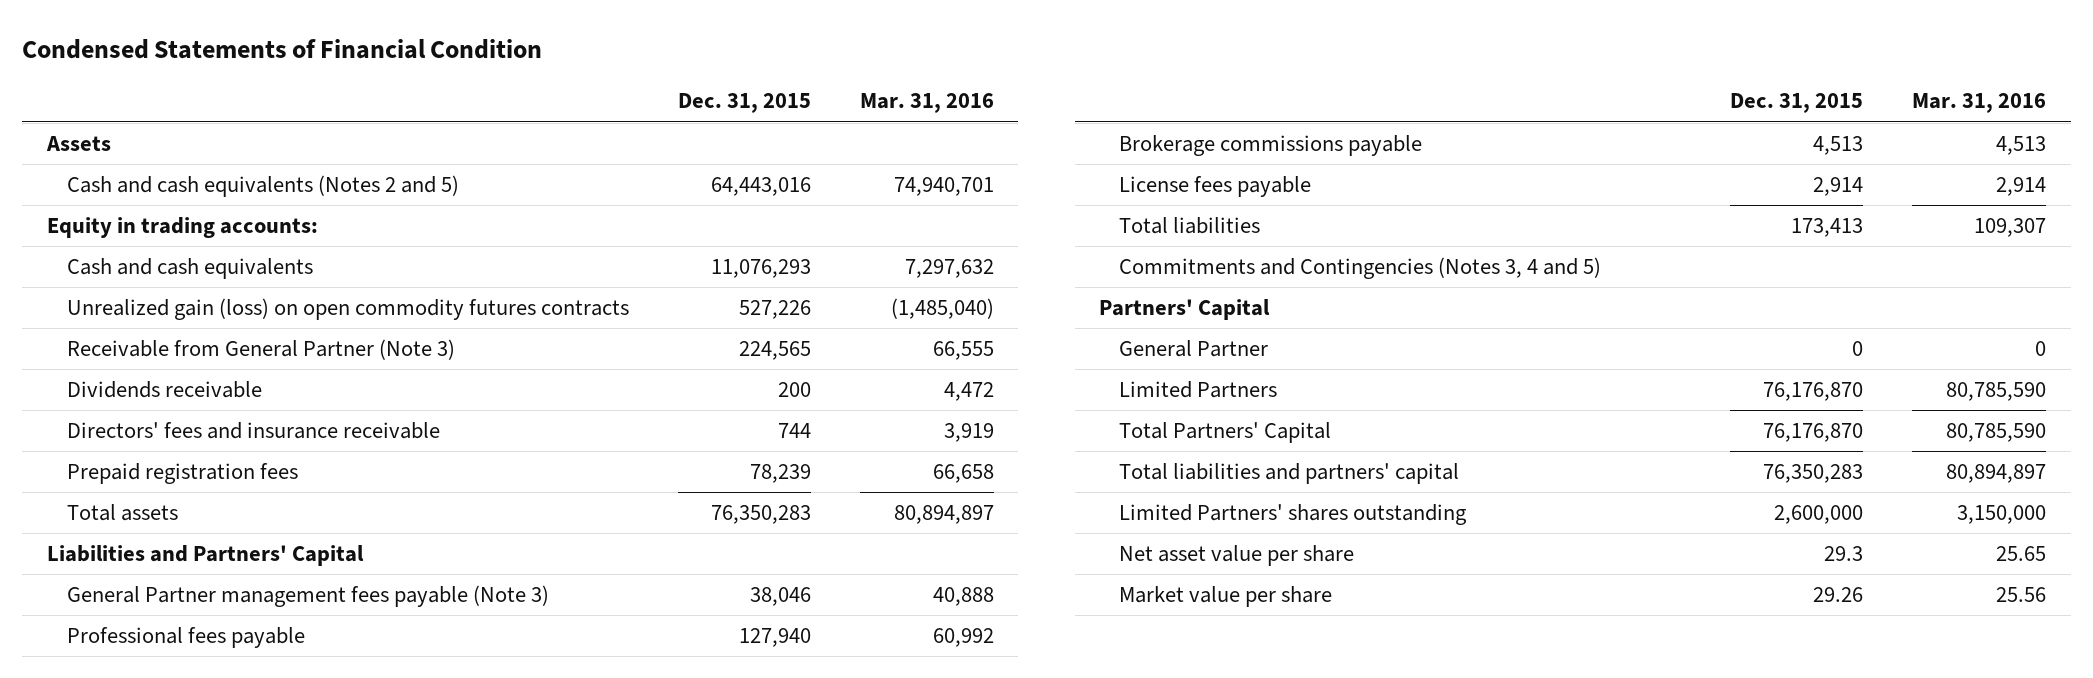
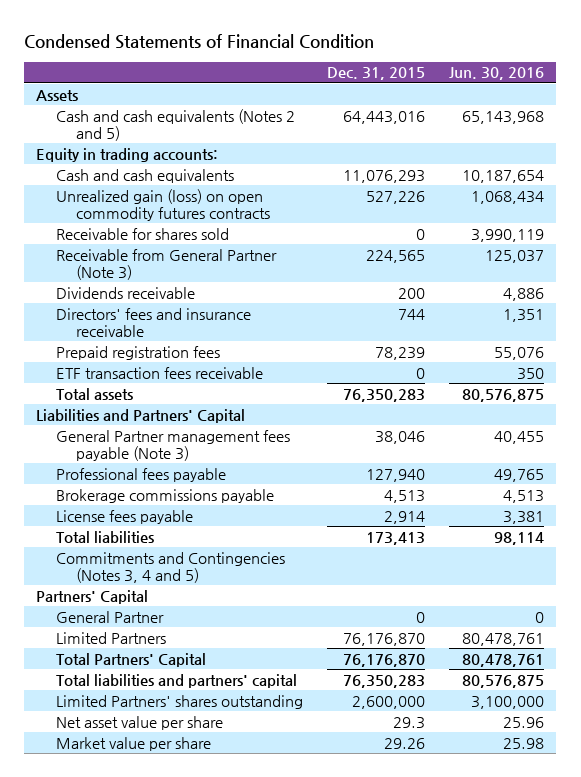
- | Dec. 31, 2015 | Mar. 31, 2016
+ | Dec. 31, 2015 | Jun. 30, 2016
+ Receivable for shares sold | 0 | 3,990,119
+ ETF transaction fees receivable | 0 | 350

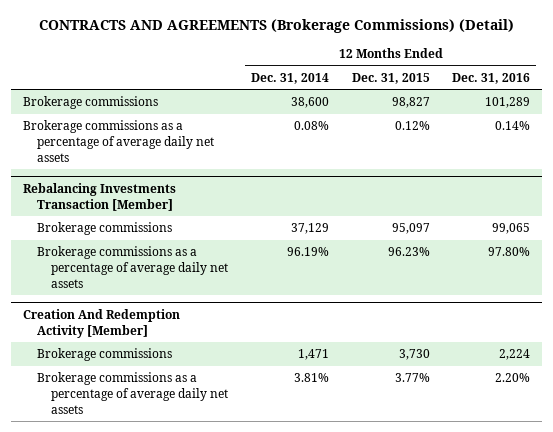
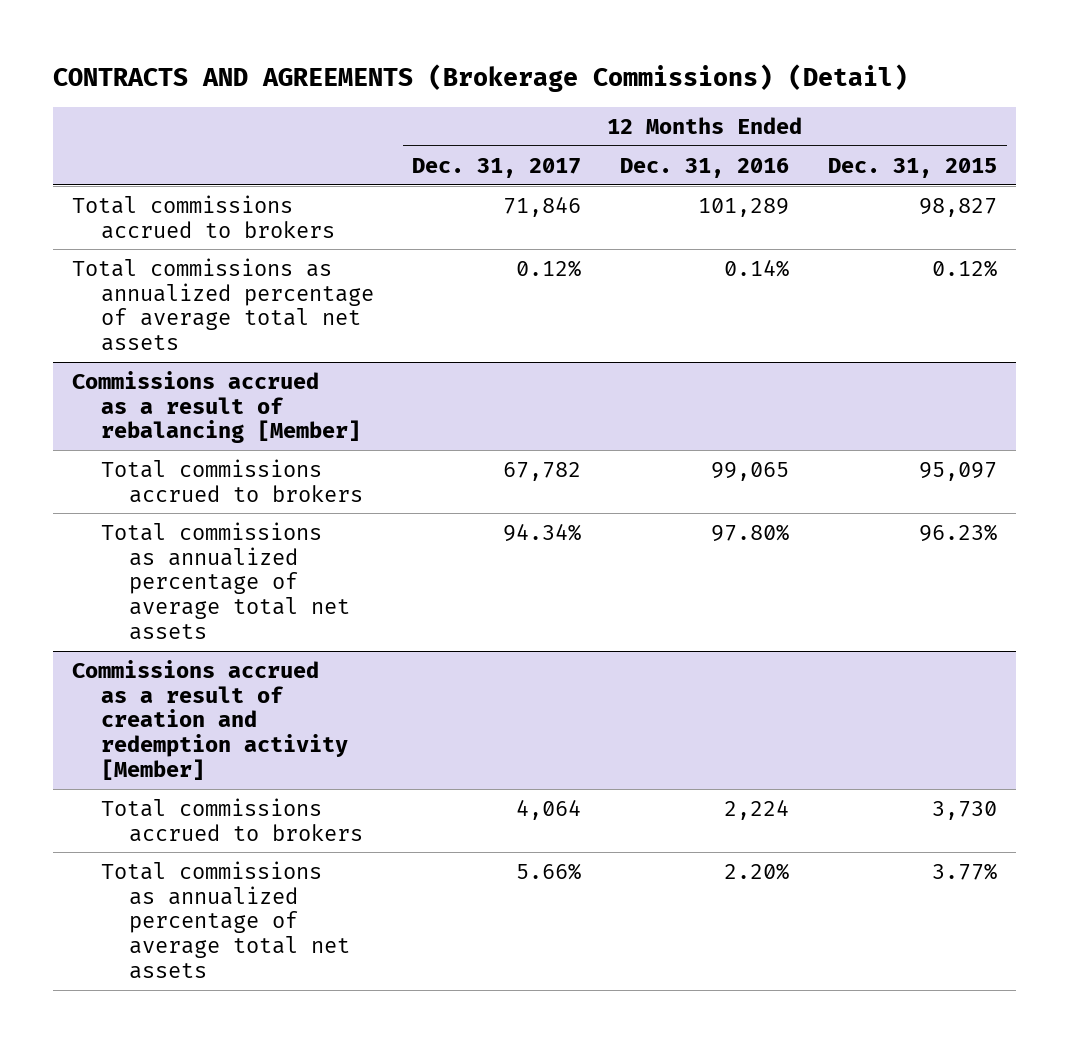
- | 12 Months Ended Dec. 31, 2014 | 12 Months Ended Dec. 31, 2015 | 12 Months Ended Dec. 31, 2016
+ | 12 Months Ended Dec. 31, 2017 | 12 Months Ended Dec. 31, 2016 | 12 Months Ended Dec. 31, 2015
- Brokerage commissions | 38,600 | 98,827 | 101,289
- Brokerage commissions as a percentage of average daily net assets | 0.08% | 0.12% | 0.14%
- Rebalancing Investments Transaction [Member]
- Brokerage commissions | 37,129 | 95,097 | 99,065
- Brokerage commissions as a percentage of average daily net assets | 96.19% | 96.23% | 97.80%
- Creation And Redemption Activity [Member]
- Brokerage commissions | 1,471 | 3,730 | 2,224
- Brokerage commissions as a percentage of average daily net assets | 3.81% | 3.77% | 2.20%
+ Total commissions accrued to brokers | 71,846 | 101,289 | 98,827
+ Total commissions as annualized percentage of average total net assets | 0.12% | 0.14% | 0.12%
+ Commissions accrued as a result of rebalancing [Member]
+ Total commissions accrued to brokers | 67,782 | 99,065 | 95,097
+ Total commissions as annualized percentage of average total net assets | 94.34% | 97.80% | 96.23%
+ Commissions accrued as a result of creation and redemption activity [Member]
+ Total commissions accrued to brokers | 4,064 | 2,224 | 3,730
+ Total commissions as annualized percentage of average total net assets | 5.66% | 2.20% | 3.77%

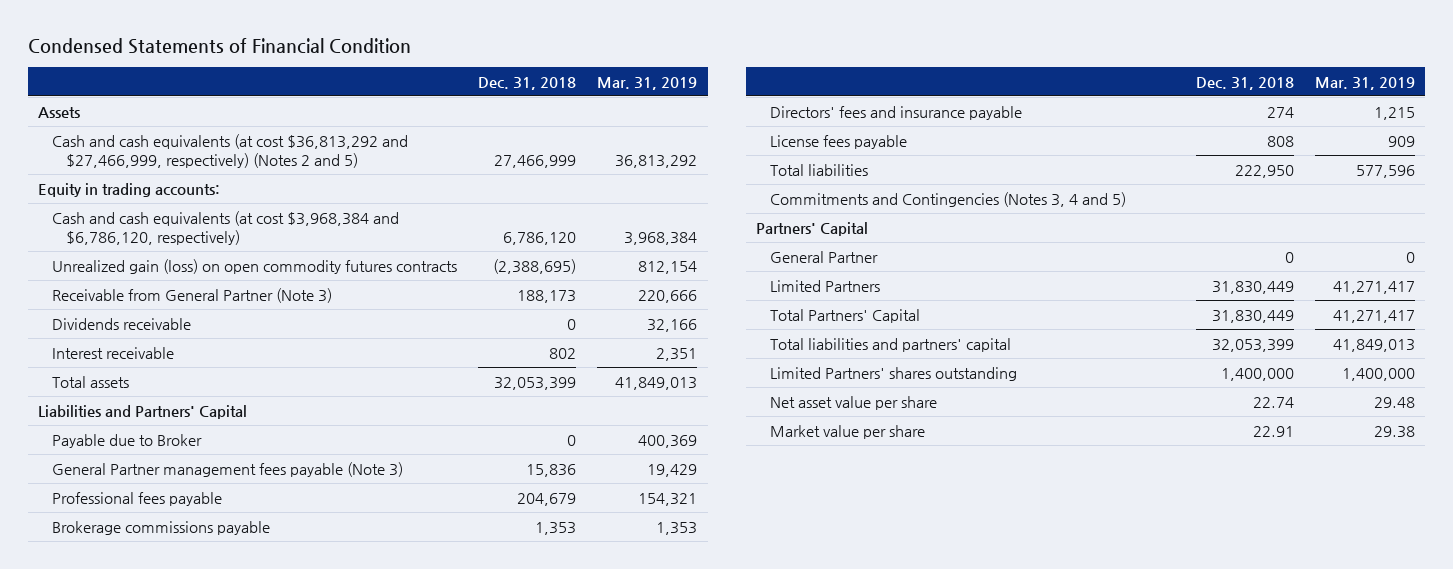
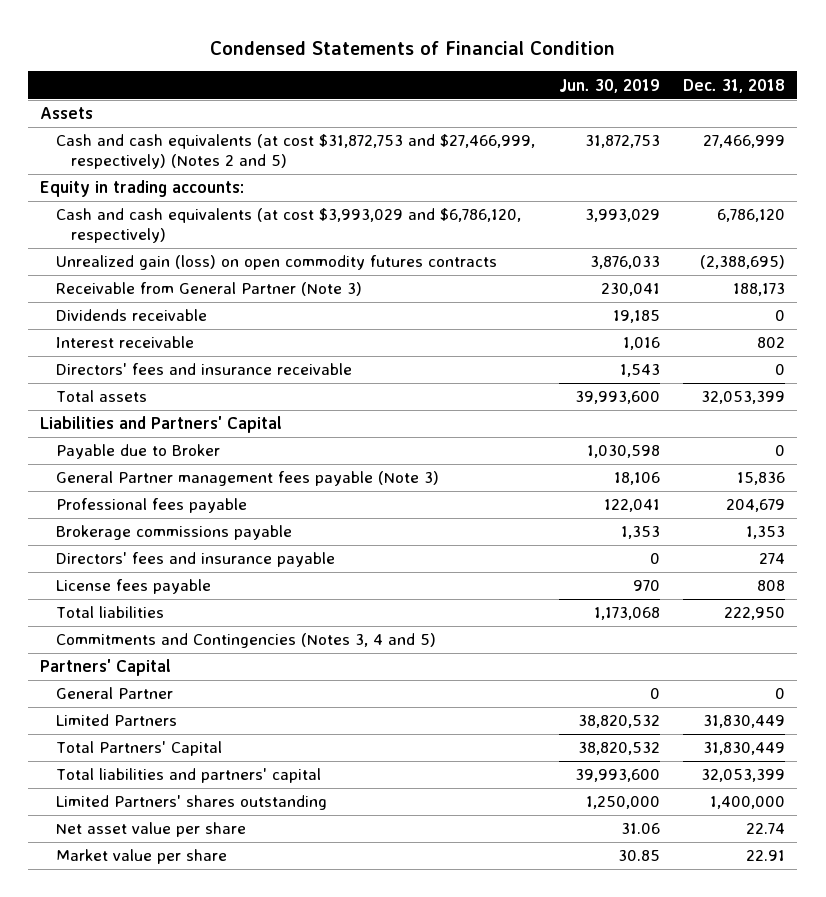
- | Dec. 31, 2018 | Mar. 31, 2019
+ | Jun. 30, 2019 | Dec. 31, 2018
- Cash and cash equivalents (at cost $36,813,292 and $27,466,999, respectively) (Notes 2 and 5) | 27,466,999 | 36,813,292
+ Cash and cash equivalents (at cost $31,872,753 and $27,466,999, respectively) (Notes 2 and 5) | 31,872,753 | 27,466,999
- Cash and cash equivalents (at cost $3,968,384 and $6,786,120, respectively) | 6,786,120 | 3,968,384
+ Cash and cash equivalents (at cost $3,993,029 and $6,786,120, respectively) | 3,993,029 | 6,786,120
+ Directors' fees and insurance receivable | 1,543 | 0

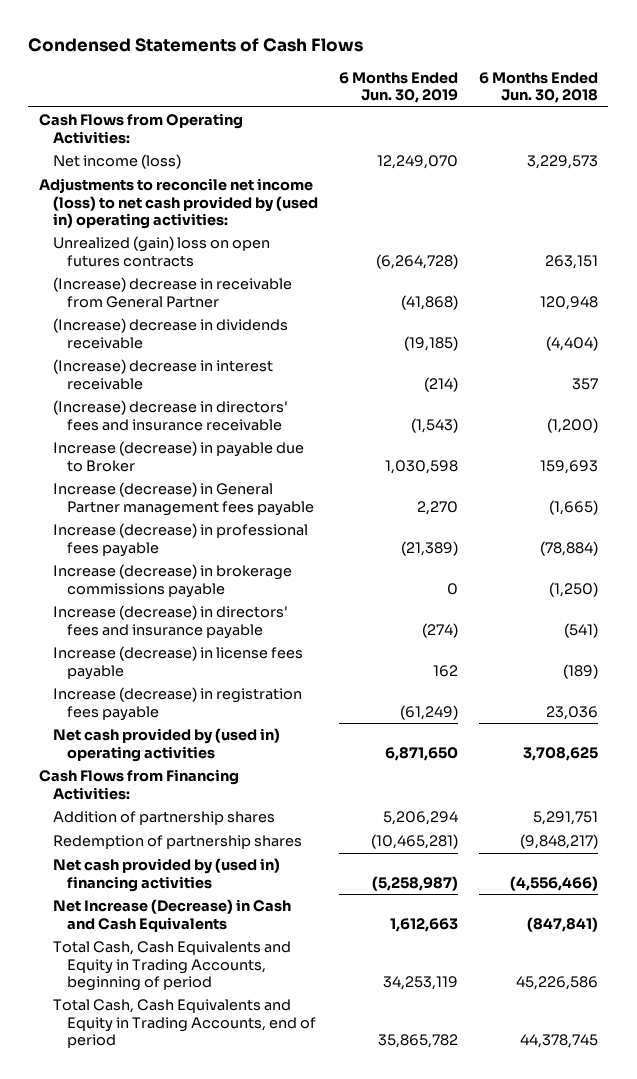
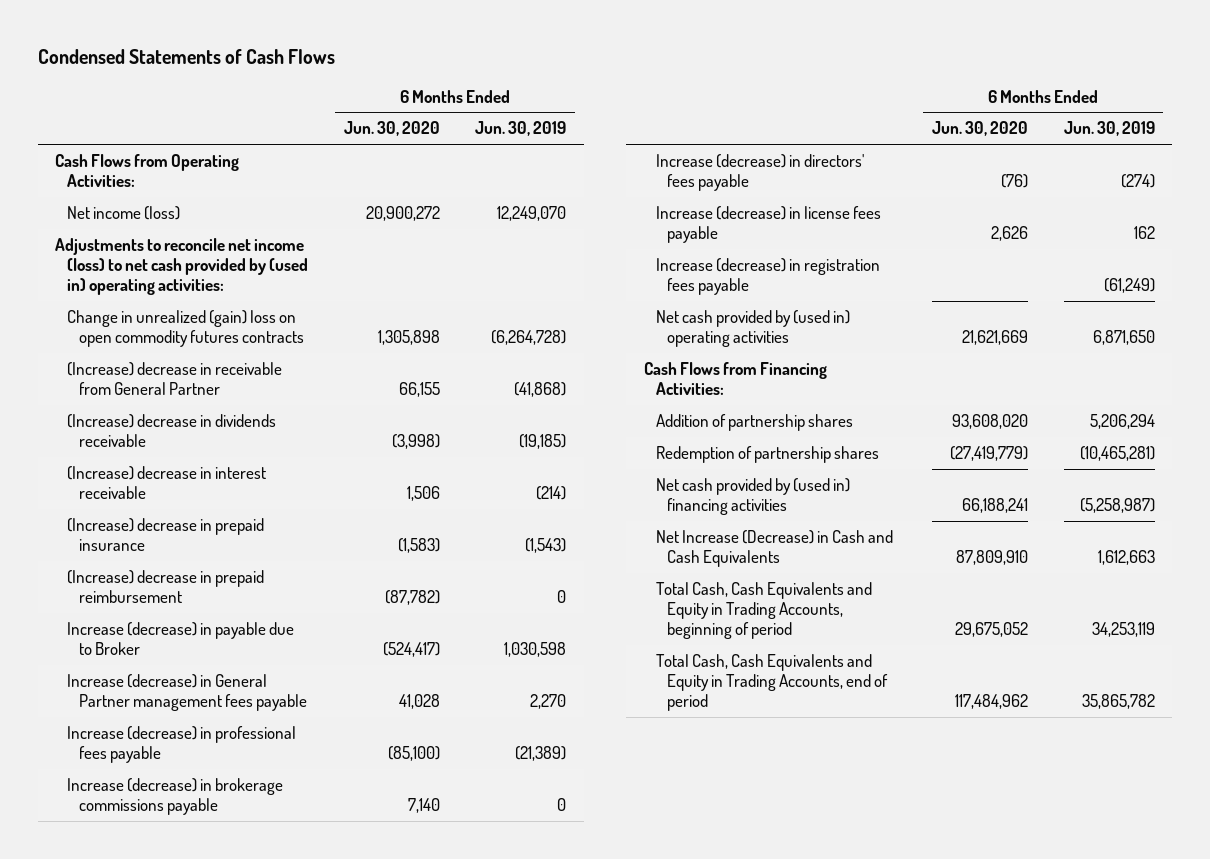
- | 6 Months Ended Jun. 30, 2019 | 6 Months Ended Jun. 30, 2018
+ | 6 Months Ended Jun. 30, 2020 | 6 Months Ended Jun. 30, 2019
- Unrealized (gain) loss on open futures contracts | (6,264,728) | 263,151
+ Change in unrealized (gain) loss on open commodity futures contracts | 1,305,898 | (6,264,728)
- (Increase) decrease in directors' fees and insurance receivable | (1,543) | (1,200)
+ (Increase) decrease in prepaid insurance | (1,583) | (1,543)
+ (Increase) decrease in prepaid reimbursement | (87,782) | 0
- Increase (decrease) in directors' fees and insurance payable | (274) | (541)
+ Increase (decrease) in directors' fees payable | (76) | (274)

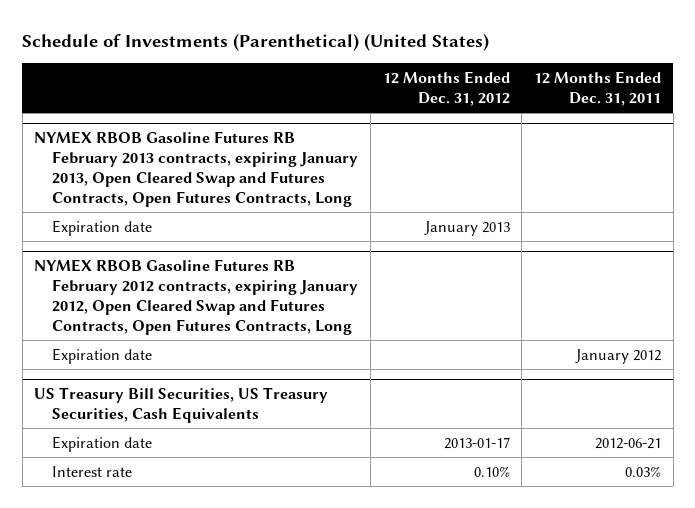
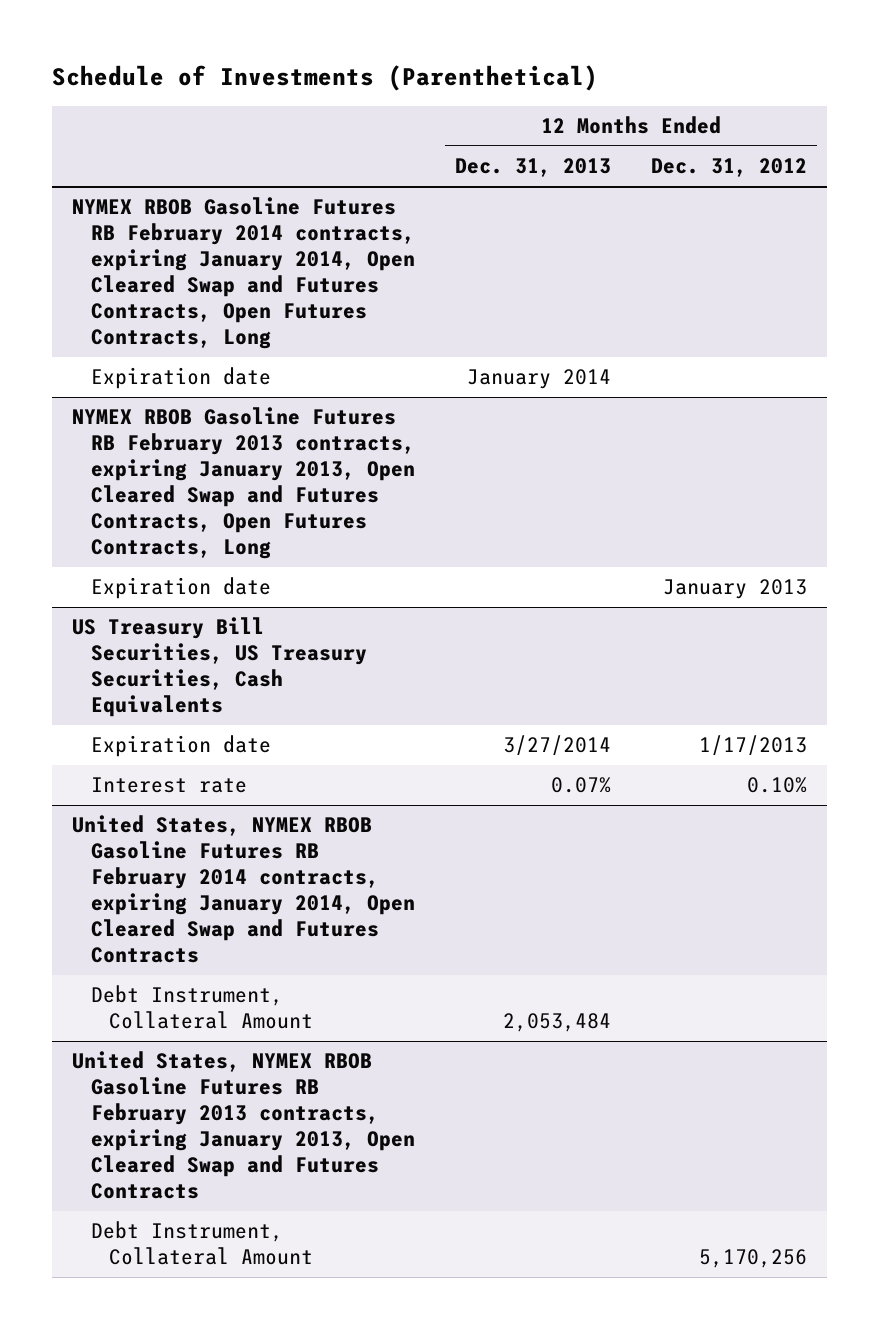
- Schedule of Investments (Parenthetical) (United States)
+ Schedule of Investments (Parenthetical)
- | 12 Months Ended Dec. 31, 2012 | 12 Months Ended Dec. 31, 2011
+ | 12 Months Ended Dec. 31, 2013 | 12 Months Ended Dec. 31, 2012
+ NYMEX RBOB Gasoline Futures RB February 2014 contracts, expiring January 2014, Open Cleared Swap and Futures Contracts, Open Futures Contracts, Long
+ Expiration date | January 2014 |
- NYMEX RBOB Gasoline Futures RB February 2012 contracts, expiring January 2012, Open Cleared Swap and Futures Contracts, Open Futures Contracts, Long
- Expiration date | | January 2012
@ US Treasury Bill Securities, US Treasury Securities, Cash Equivalents
- Expiration date | 2013-01-17 | 2012-06-21
+ Expiration date | 3/27/2014 | 1/17/2013
+ United States, NYMEX RBOB Gasoline Futures RB February 2014 contracts, expiring January 2014, Open Cleared Swap and Futures Contracts
+ Debt Instrument, Collateral Amount | 2,053,484 |
+ United States, NYMEX RBOB Gasoline Futures RB February 2013 contracts, expiring January 2013, Open Cleared Swap and Futures Contracts
+ Debt Instrument, Collateral Amount | | 5,170,256

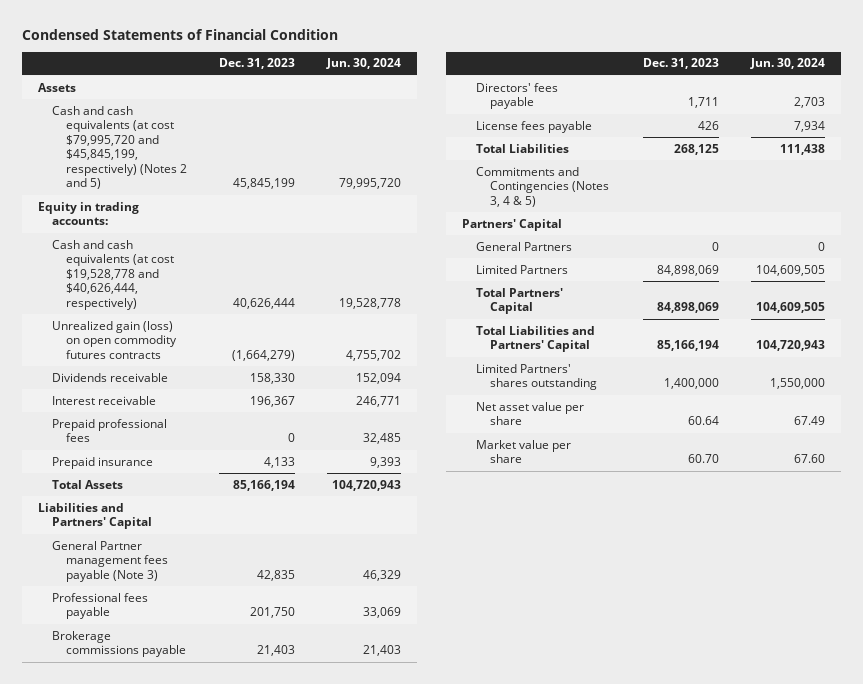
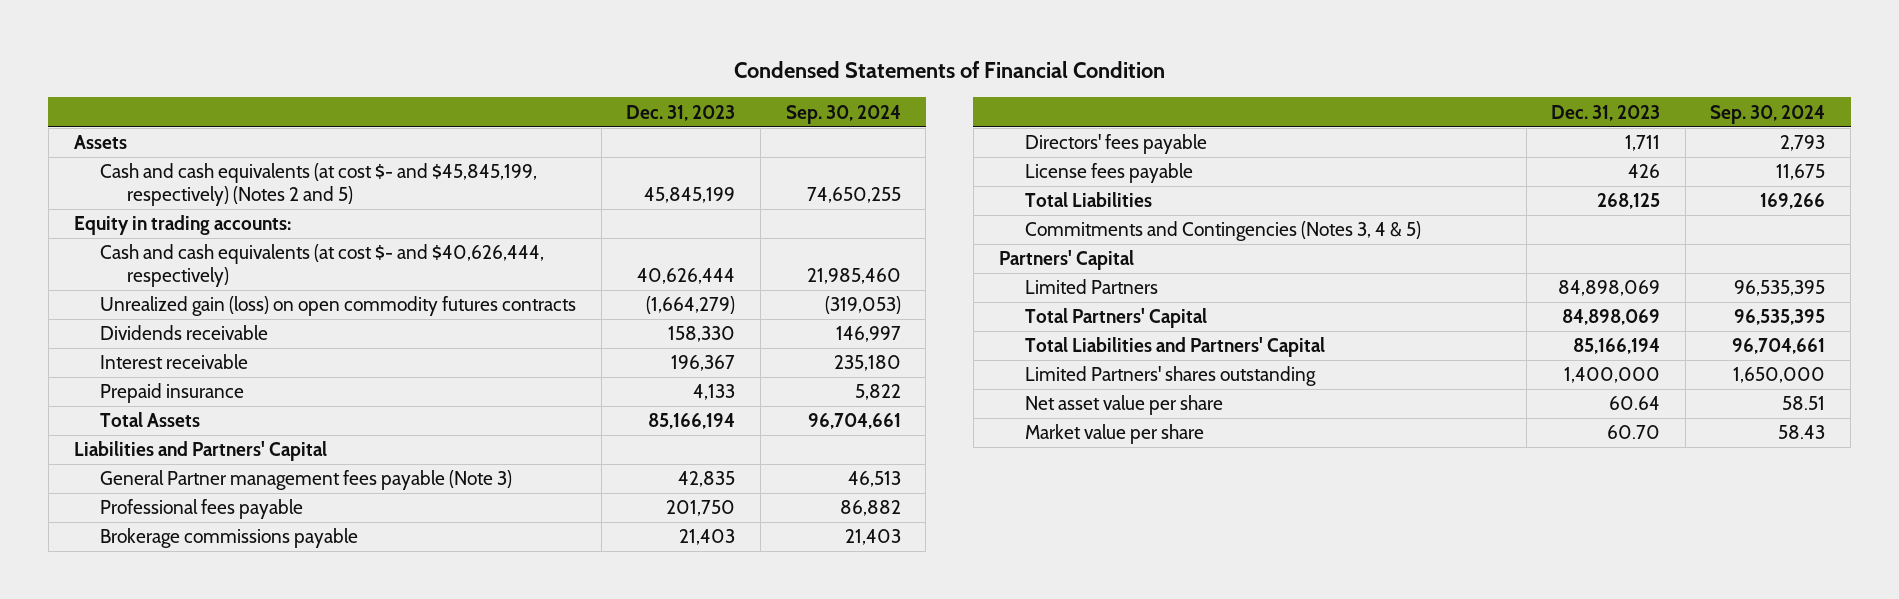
- | Dec. 31, 2023 | Jun. 30, 2024
+ | Dec. 31, 2023 | Sep. 30, 2024
- Cash and cash equivalents (at cost $79,995,720 and $45,845,199, respectively) (Notes 2 and 5) | 45,845,199 | 79,995,720
+ Cash and cash equivalents (at cost $- and $45,845,199, respectively) (Notes 2 and 5) | 45,845,199 | 74,650,255
- Cash and cash equivalents (at cost $19,528,778 and $40,626,444, respectively) | 40,626,444 | 19,528,778
+ Cash and cash equivalents (at cost $- and $40,626,444, respectively) | 40,626,444 | 21,985,460
- Prepaid professional fees | 0 | 32,485
- General Partners | 0 | 0

